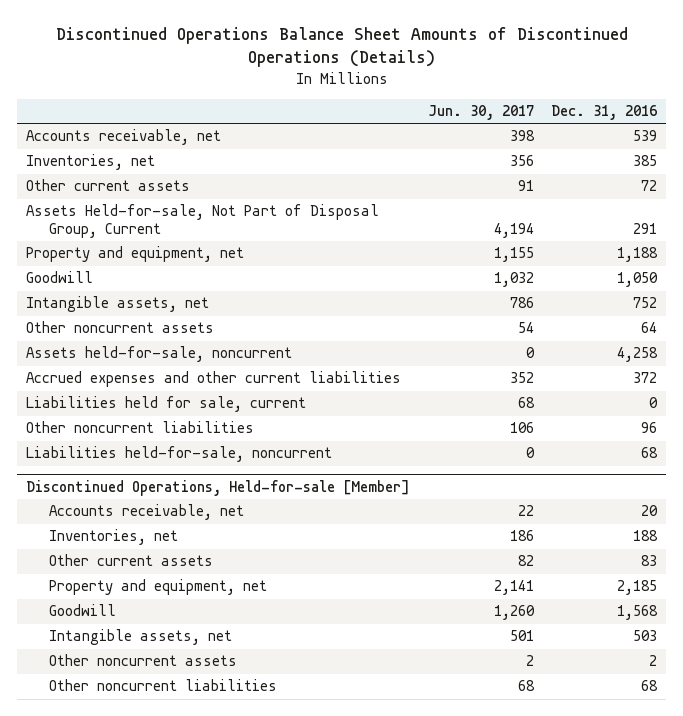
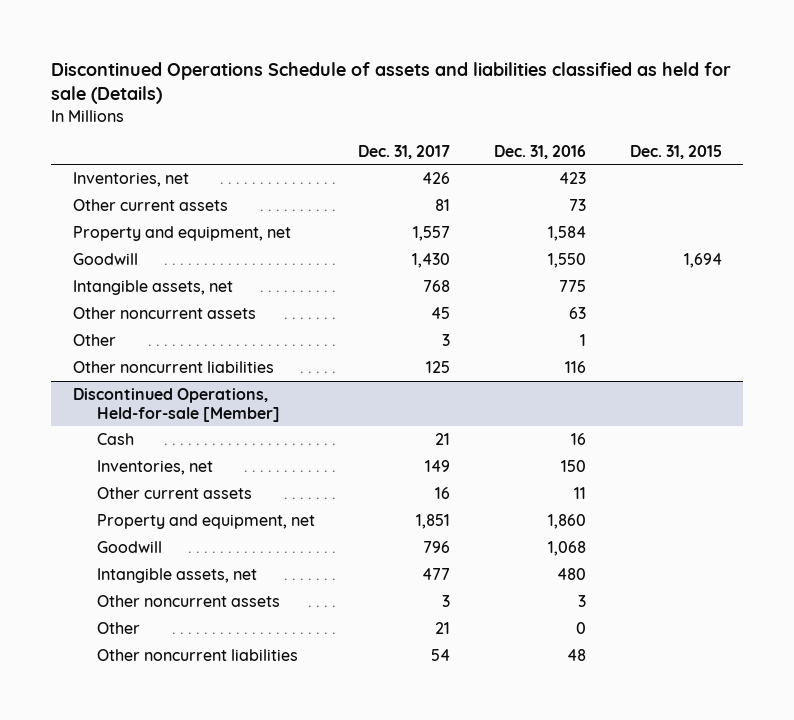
- Discontinued Operations Balance Sheet Amounts of Discontinued Operations (Details)
+ Discontinued Operations Schedule of assets and liabilities classified as held for sale (Details)
- | Jun. 30, 2017 | Dec. 31, 2016
+ | Dec. 31, 2017 | Dec. 31, 2016 | Dec. 31, 2015
- Accounts receivable, net | 398 | 539
- Inventories, net | 356 | 385
- Other current assets | 91 | 72
- Assets Held-for-sale, Not Part of Disposal Group, Current | 4,194 | 291
- Property and equipment, net | 1,155 | 1,188
- Goodwill | 1,032 | 1,050
- Intangible assets, net | 786 | 752
- Other noncurrent assets | 54 | 64
- Assets held-for-sale, noncurrent | 0 | 4,258
- Accrued expenses and other current liabilities | 352 | 372
- Liabilities held for sale, current | 68 | 0
- Other noncurrent liabilities | 106 | 96
- Liabilities held-for-sale, noncurrent | 0 | 68
+ Inventories, net | 426 | 423 |
+ Other current assets | 81 | 73 |
+ Property and equipment, net | 1,557 | 1,584 |
+ Goodwill | 1,430 | 1,550 | 1,694
+ Intangible assets, net | 768 | 775 |
+ Other noncurrent assets | 45 | 63 |
+ Other | 3 | 1 |
+ Other noncurrent liabilities | 125 | 116 |
@ Discontinued Operations, Held-for-sale [Member]
- Accounts receivable, net | 22 | 20
- Inventories, net | 186 | 188
- Other current assets | 82 | 83
- Property and equipment, net | 2,141 | 2,185
- Goodwill | 1,260 | 1,568
- Intangible assets, net | 501 | 503
- Other noncurrent assets | 2 | 2
- Other noncurrent liabilities | 68 | 68
+ Cash | 21 | 16 |
+ Inventories, net | 149 | 150 |
+ Other current assets | 16 | 11 |
+ Property and equipment, net | 1,851 | 1,860 |
+ Goodwill | 796 | 1,068 |
+ Intangible assets, net | 477 | 480 |
+ Other noncurrent assets | 3 | 3 |
+ Other | 21 | 0 |
+ Other noncurrent liabilities | 54 | 48 |

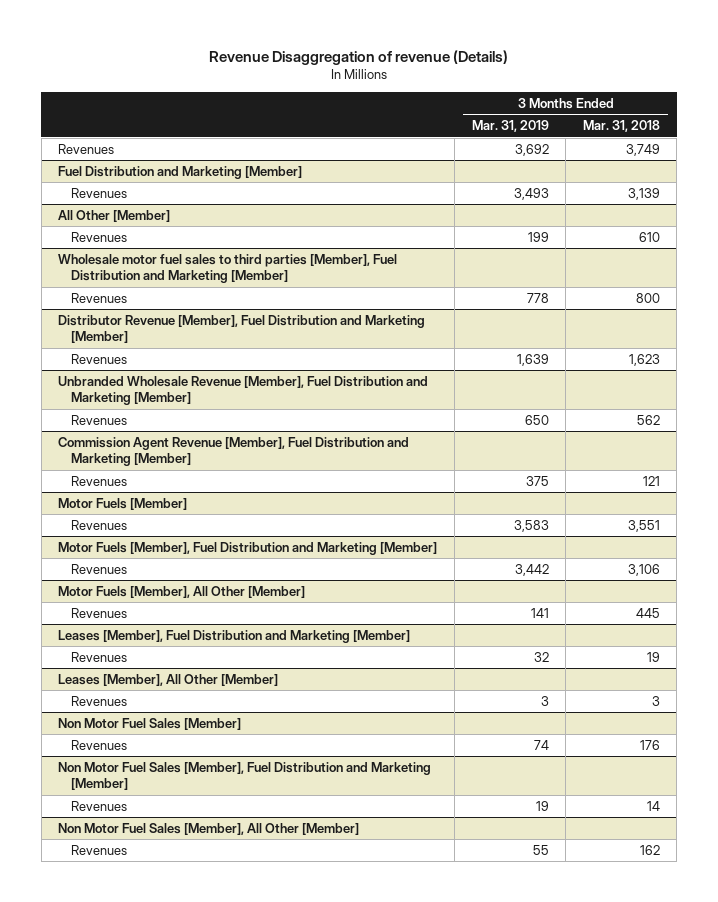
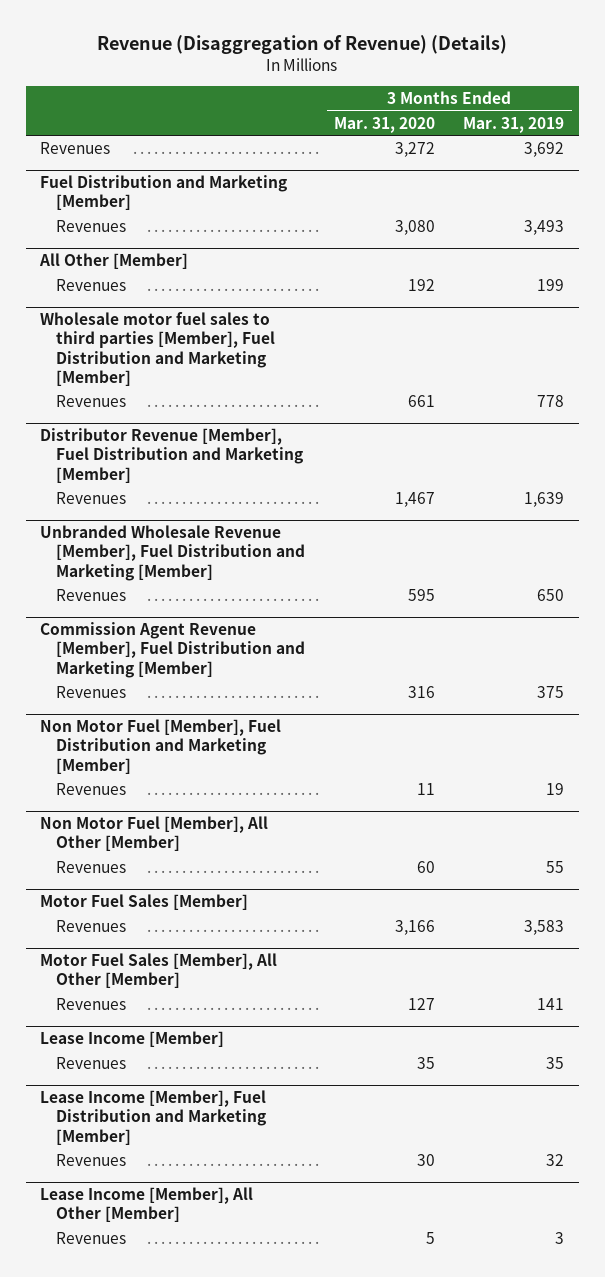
- Revenue Disaggregation of revenue (Details)
+ Revenue (Disaggregation of Revenue) (Details)
- | 3 Months Ended Mar. 31, 2019 | 3 Months Ended Mar. 31, 2018
+ | 3 Months Ended Mar. 31, 2020 | 3 Months Ended Mar. 31, 2019
- Motor Fuels [Member]
+ Non Motor Fuel [Member], Fuel Distribution and Marketing [Member]
+ Revenues | 11 | 19
+ Non Motor Fuel [Member], All Other [Member]
+ Revenues | 60 | 55
+ Motor Fuel Sales [Member]
- Motor Fuels [Member], Fuel Distribution and Marketing [Member]
- Revenues | 3,442 | 3,106
- Motor Fuels [Member], All Other [Member]
+ Motor Fuel Sales [Member], All Other [Member]
- Leases [Member], Fuel Distribution and Marketing [Member]
+ Lease Income [Member]
+ Revenues | 35 | 35
+ Lease Income [Member], Fuel Distribution and Marketing [Member]
- Leases [Member], All Other [Member]
+ Lease Income [Member], All Other [Member]
- Non Motor Fuel Sales [Member]
- Revenues | 74 | 176
- Non Motor Fuel Sales [Member], Fuel Distribution and Marketing [Member]
- Revenues | 19 | 14
- Non Motor Fuel Sales [Member], All Other [Member]
- Revenues | 55 | 162

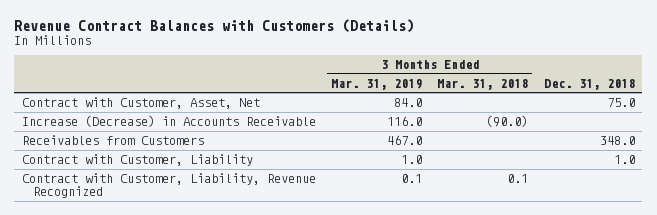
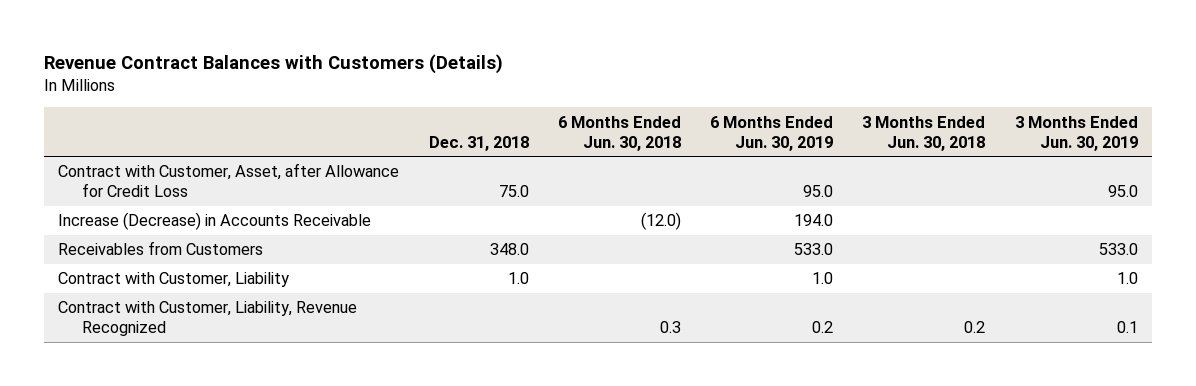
- | 3 Months Ended Mar. 31, 2019 | 3 Months Ended Mar. 31, 2018 | Dec. 31, 2018
+ | Dec. 31, 2018 | 6 Months Ended Jun. 30, 2018 | 6 Months Ended Jun. 30, 2019 | 3 Months Ended Jun. 30, 2018 | 3 Months Ended Jun. 30, 2019
- Contract with Customer, Asset, Net | 84.0 | | 75.0
+ Contract with Customer, Asset, after Allowance for Credit Loss | 75.0 | | 95.0 | | 95.0

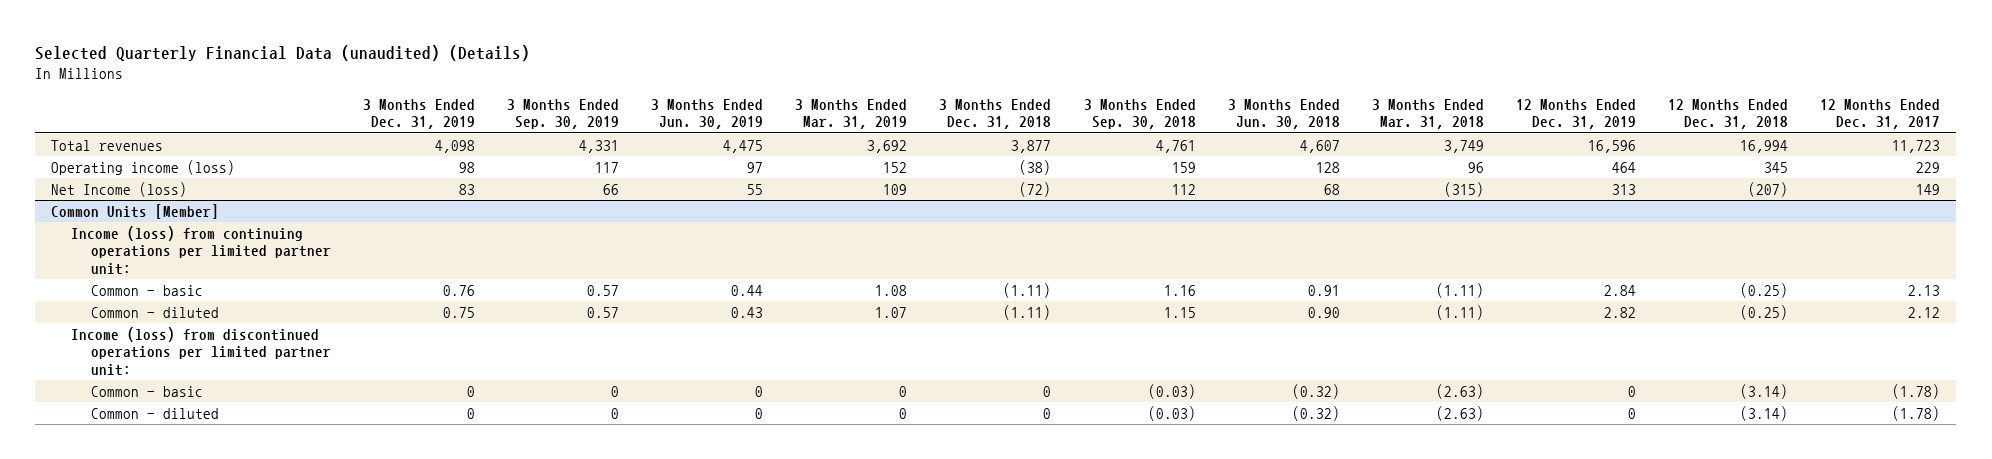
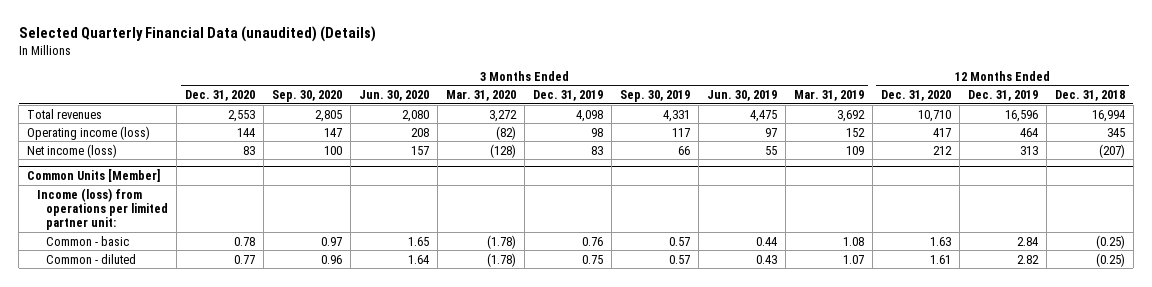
- | 3 Months Ended Dec. 31, 2019 | 3 Months Ended Sep. 30, 2019 | 3 Months Ended Jun. 30, 2019 | 3 Months Ended Mar. 31, 2019 | 3 Months Ended Dec. 31, 2018 | 3 Months Ended Sep. 30, 2018 | 3 Months Ended Jun. 30, 2018 | 3 Months Ended Mar. 31, 2018 | 12 Months Ended Dec. 31, 2019 | 12 Months Ended Dec. 31, 2018 | 12 Months Ended Dec. 31, 2017
+ | 3 Months Ended Dec. 31, 2020 | 3 Months Ended Sep. 30, 2020 | 3 Months Ended Jun. 30, 2020 | 3 Months Ended Mar. 31, 2020 | 3 Months Ended Dec. 31, 2019 | 3 Months Ended Sep. 30, 2019 | 3 Months Ended Jun. 30, 2019 | 3 Months Ended Mar. 31, 2019 | 12 Months Ended Dec. 31, 2020 | 12 Months Ended Dec. 31, 2019 | 12 Months Ended Dec. 31, 2018
- Net Income (loss) | 83 | 66 | 55 | 109 | (72) | 112 | 68 | (315) | 313 | (207) | 149
+ Net income (loss) | 83 | 100 | 157 | (128) | 83 | 66 | 55 | 109 | 212 | 313 | (207)
@ Common Units [Member]
- Income (loss) from continuing operations per limited partner unit:
+ Income (loss) from operations per limited partner unit:
- Income (loss) from discontinued operations per limited partner unit:
- Common - basic | 0 | 0 | 0 | 0 | 0 | (0.03) | (0.32) | (2.63) | 0 | (3.14) | (1.78)
- Common - diluted | 0 | 0 | 0 | 0 | 0 | (0.03) | (0.32) | (2.63) | 0 | (3.14) | (1.78)

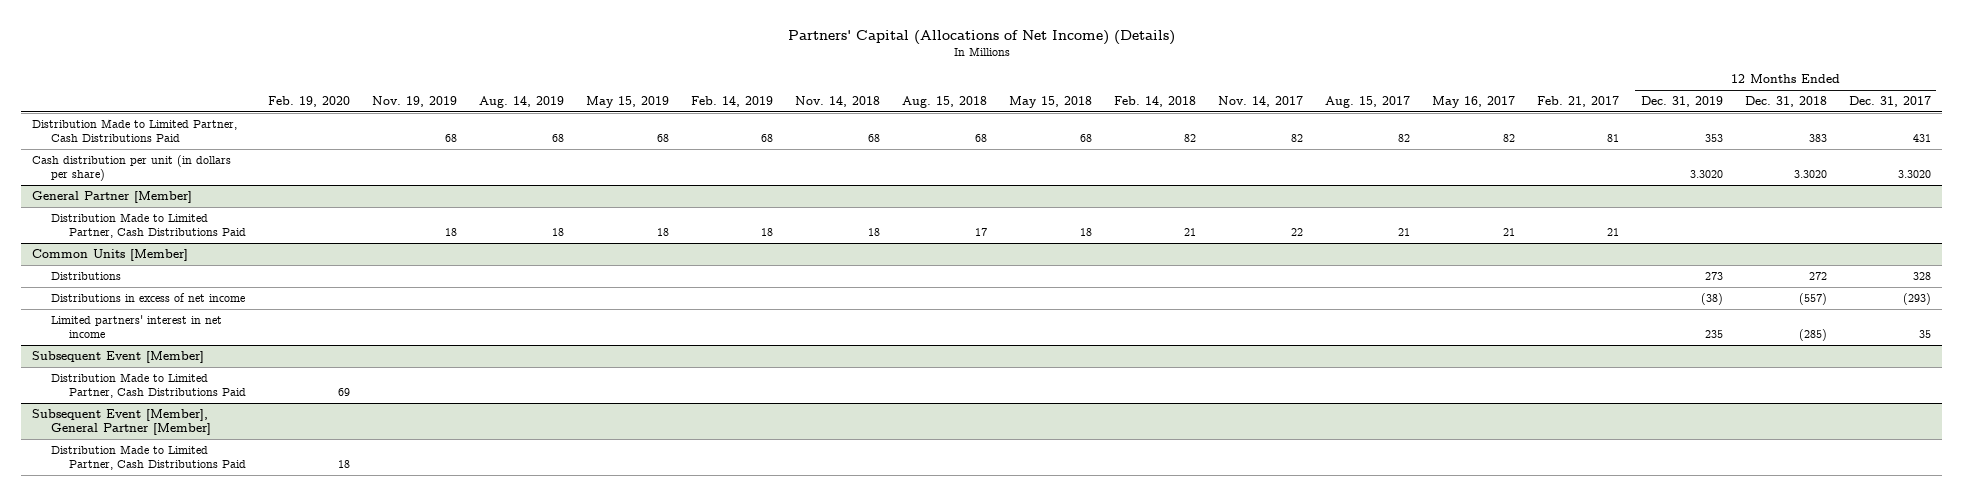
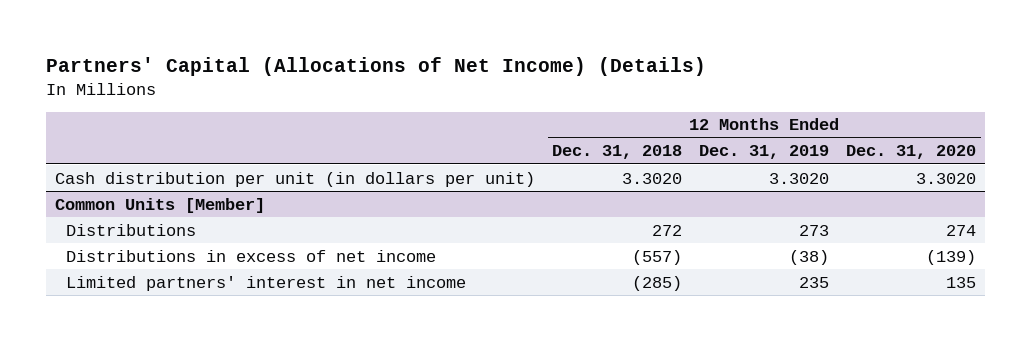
- | Feb. 19, 2020 | Nov. 19, 2019 | Aug. 14, 2019 | May 15, 2019 | Feb. 14, 2019 | Nov. 14, 2018 | Aug. 15, 2018 | May 15, 2018 | Feb. 14, 2018 | Nov. 14, 2017 | Aug. 15, 2017 | May 16, 2017 | Feb. 21, 2017 | 12 Months Ended Dec. 31, 2019 | 12 Months Ended Dec. 31, 2018 | 12 Months Ended Dec. 31, 2017
+ | 12 Months Ended Dec. 31, 2018 | 12 Months Ended Dec. 31, 2019 | 12 Months Ended Dec. 31, 2020
- Distribution Made to Limited Partner, Cash Distributions Paid | | 68 | 68 | 68 | 68 | 68 | 68 | 68 | 82 | 82 | 82 | 82 | 81 | 353 | 383 | 431
- Cash distribution per unit (in dollars per share) | | | | | | | | | | | | | | 3.3020 | 3.3020 | 3.3020
- General Partner [Member]
- Distribution Made to Limited Partner, Cash Distributions Paid | | 18 | 18 | 18 | 18 | 18 | 17 | 18 | 21 | 22 | 21 | 21 | 21 | | |
+ Cash distribution per unit (in dollars per unit) | 3.3020 | 3.3020 | 3.3020
- Subsequent Event [Member]
- Distribution Made to Limited Partner, Cash Distributions Paid | 69 | | | | | | | | | | | | | | |
- Subsequent Event [Member], General Partner [Member]
- Distribution Made to Limited Partner, Cash Distributions Paid | 18 | | | | | | | | | | | | | | |

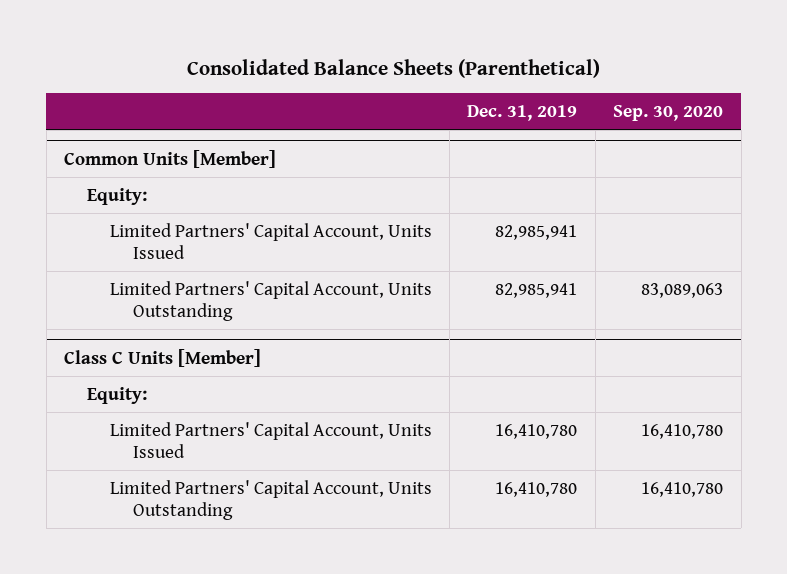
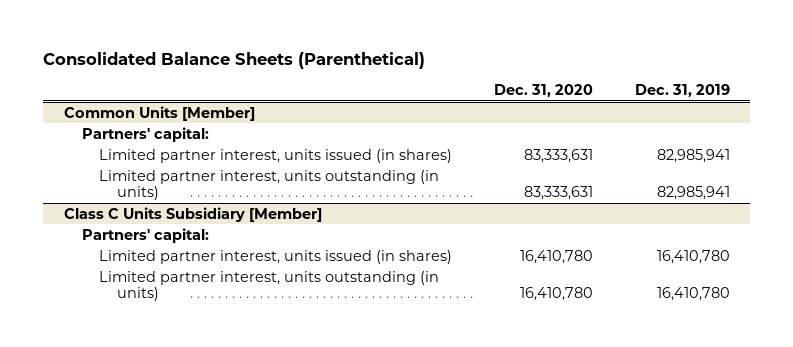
- | Dec. 31, 2019 | Sep. 30, 2020
+ | Dec. 31, 2020 | Dec. 31, 2019
@ Common Units [Member]
- Equity:
- Limited Partners' Capital Account, Units Issued | 82,985,941 |
- Limited Partners' Capital Account, Units Outstanding | 82,985,941 | 83,089,063
- Class C Units [Member]
- Equity:
- Limited Partners' Capital Account, Units Issued | 16,410,780 | 16,410,780
- Limited Partners' Capital Account, Units Outstanding | 16,410,780 | 16,410,780
@ Common Units [Member]
+ Partners' capital:
+ Limited partner interest, units issued (in shares) | 83,333,631 | 82,985,941
+ Limited partner interest, units outstanding (in units) | 83,333,631 | 82,985,941
+ Class C Units Subsidiary [Member]
+ Partners' capital:
+ Limited partner interest, units issued (in shares) | 16,410,780 | 16,410,780
+ Limited partner interest, units outstanding (in units) | 16,410,780 | 16,410,780

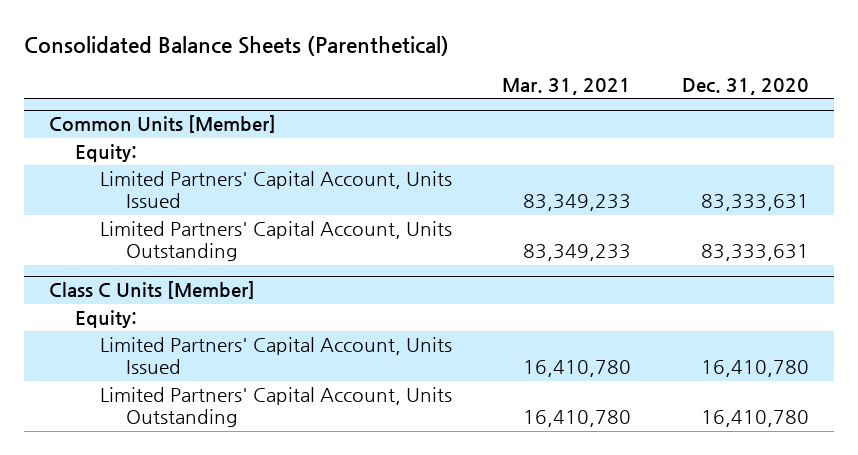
- | Dec. 31, 2020 | Dec. 31, 2019
+ | Mar. 31, 2021 | Dec. 31, 2020
@ Common Units [Member]
- Partners' capital:
- Limited partner interest, units issued (in shares) | 83,333,631 | 82,985,941
- Limited partner interest, units outstanding (in units) | 83,333,631 | 82,985,941
- Class C Units Subsidiary [Member]
- Partners' capital:
- Limited partner interest, units issued (in shares) | 16,410,780 | 16,410,780
- Limited partner interest, units outstanding (in units) | 16,410,780 | 16,410,780
@ Common Units [Member]
+ Equity:
+ Limited Partners' Capital Account, Units Issued | 83,349,233 | 83,333,631
+ Limited Partners' Capital Account, Units Outstanding | 83,349,233 | 83,333,631
+ Class C Units [Member]
+ Equity:
+ Limited Partners' Capital Account, Units Issued | 16,410,780 | 16,410,780
+ Limited Partners' Capital Account, Units Outstanding | 16,410,780 | 16,410,780

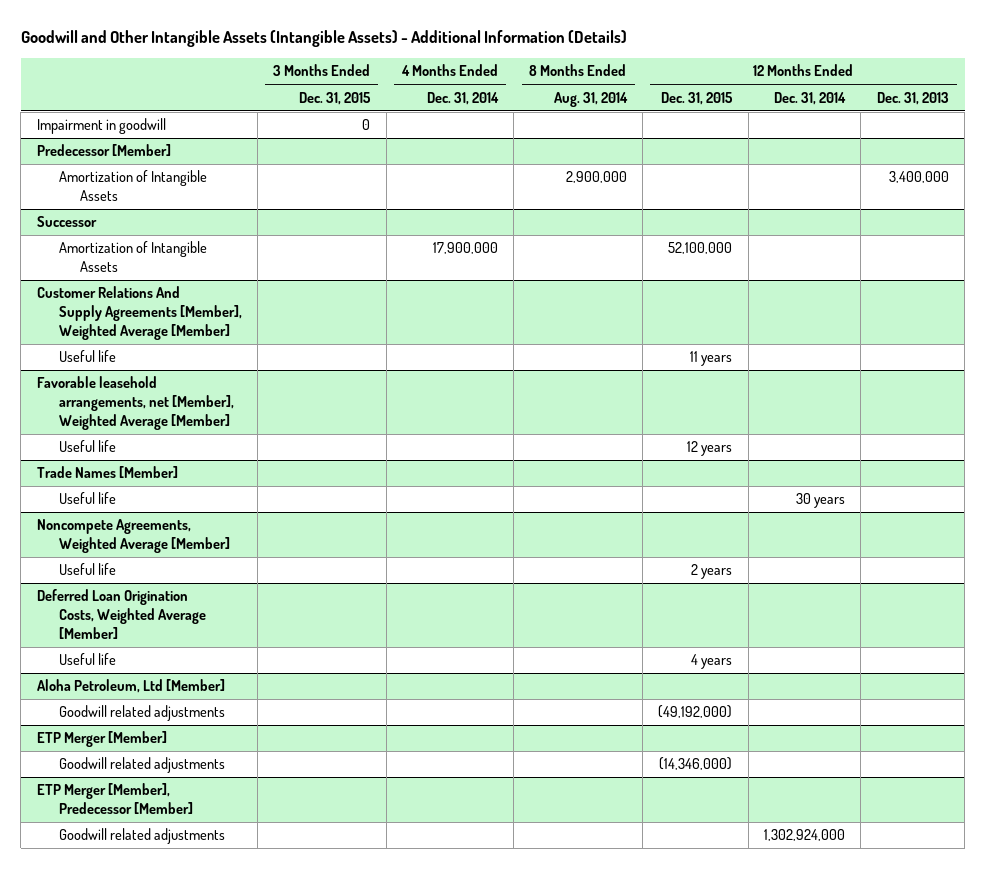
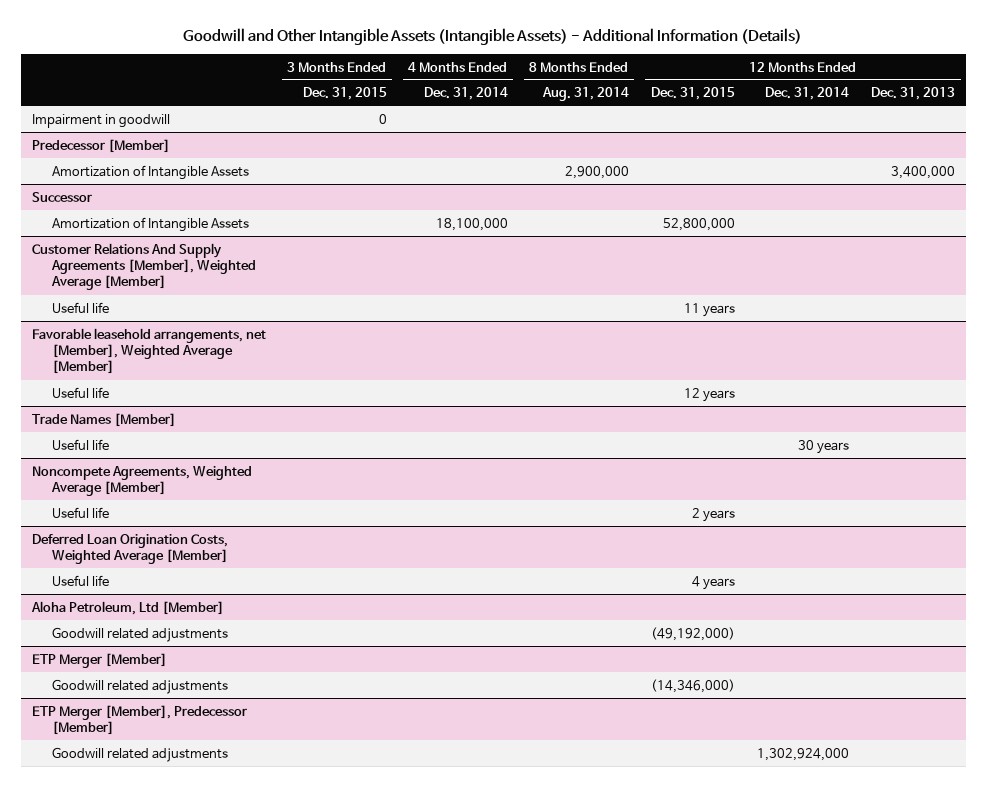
@ Successor
- Amortization of Intangible Assets | | 17,900,000 | | 52,100,000 | |
+ Amortization of Intangible Assets | | 18,100,000 | | 52,800,000 | |

